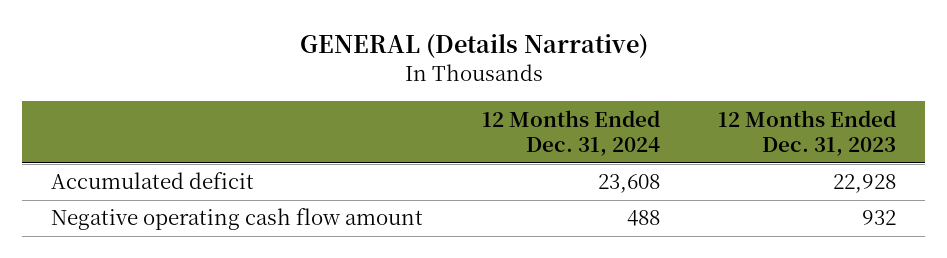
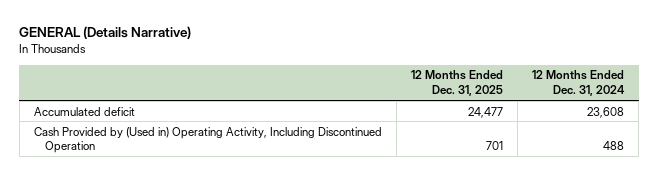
- | 12 Months Ended Dec. 31, 2024 | 12 Months Ended Dec. 31, 2023
+ | 12 Months Ended Dec. 31, 2025 | 12 Months Ended Dec. 31, 2024
- Negative operating cash flow amount | 488 | 932
+ Cash Provided by (Used in) Operating Activity, Including Discontinued Operation | 701 | 488

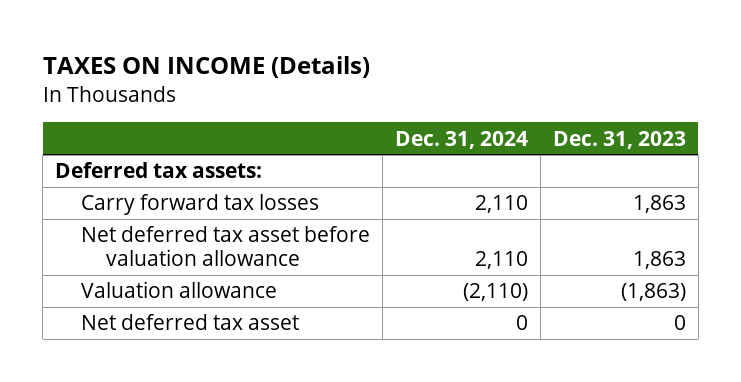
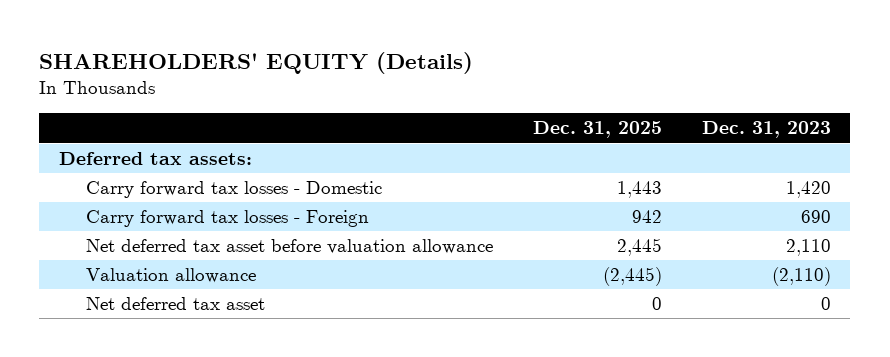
- TAXES ON INCOME (Details)
+ SHAREHOLDERS' EQUITY (Details)
- | Dec. 31, 2024 | Dec. 31, 2023
+ | Dec. 31, 2025 | Dec. 31, 2023
- Carry forward tax losses | 2,110 | 1,863
- Net deferred tax asset before valuation allowance | 2,110 | 1,863
- Valuation allowance | (2,110) | (1,863)
+ Carry forward tax losses - Domestic | 1,443 | 1,420
+ Carry forward tax losses - Foreign | 942 | 690
+ Net deferred tax asset before valuation allowance | 2,445 | 2,110
+ Valuation allowance | (2,445) | (2,110)

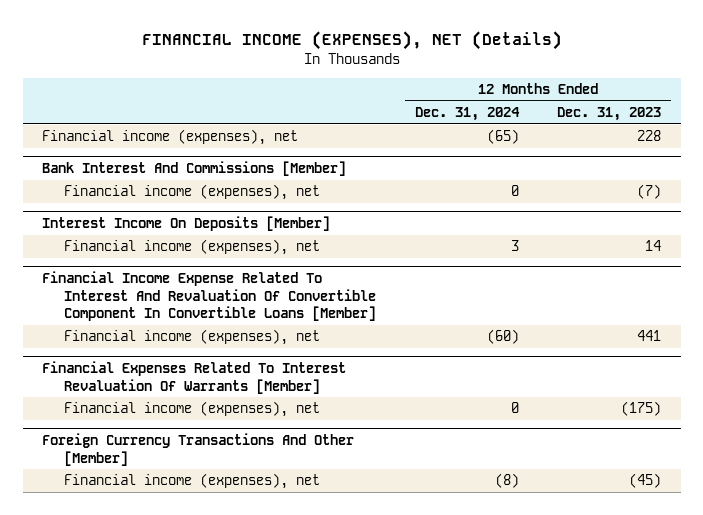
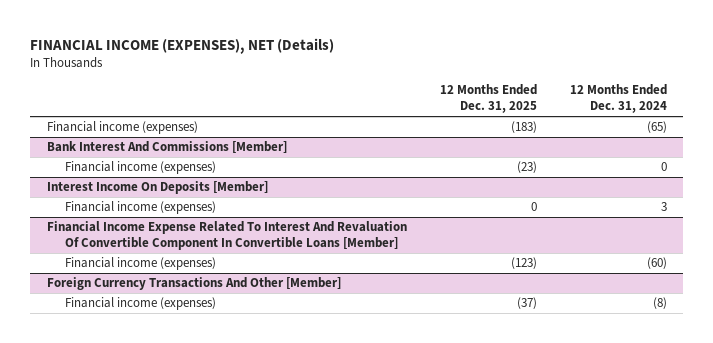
- | 12 Months Ended Dec. 31, 2024 | 12 Months Ended Dec. 31, 2023
+ | 12 Months Ended Dec. 31, 2025 | 12 Months Ended Dec. 31, 2024
- Financial income (expenses), net | (65) | 228
+ Financial income (expenses) | (183) | (65)
@ Bank Interest And Commissions [Member]
- Financial income (expenses), net | 0 | (7)
+ Financial income (expenses) | (23) | 0
@ Interest Income On Deposits [Member]
- Financial income (expenses), net | 3 | 14
+ Financial income (expenses) | 0 | 3
@ Financial Income Expense Related To Interest And Revaluation Of Convertible Component In Convertible Loans [Member]
- Financial income (expenses), net | (60) | 441
- Financial Expenses Related To Interest Revaluation Of Warrants [Member]
- Financial income (expenses), net | 0 | (175)
@ Financial Income Expense Related To Interest And Revaluation Of Convertible Component In Convertible Loans [Member]
+ Financial income (expenses) | (123) | (60)
@ Foreign Currency Transactions And Other [Member]
- Financial income (expenses), net | (8) | (45)
+ Financial income (expenses) | (37) | (8)

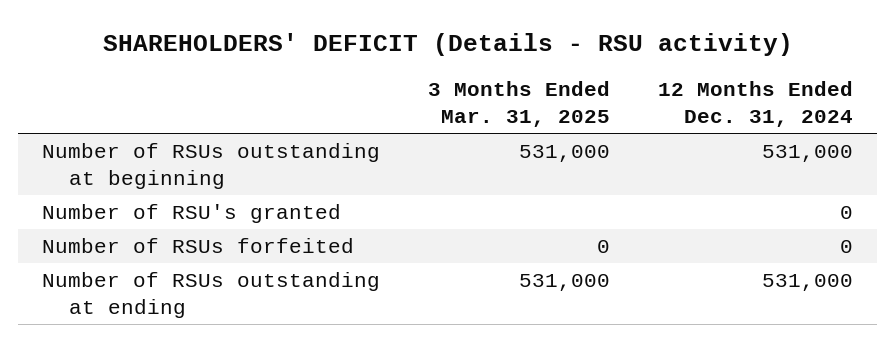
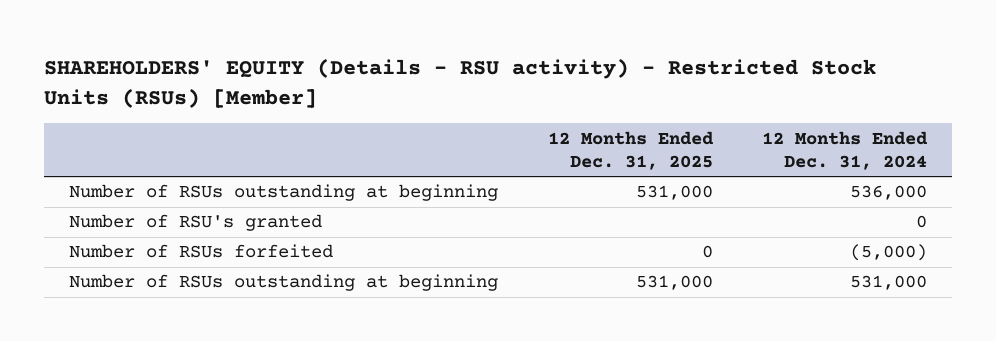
- SHAREHOLDERS' DEFICIT (Details - RSU activity)
+ SHAREHOLDERS' EQUITY (Details - RSU activity) - Restricted Stock Units (RSUs) [Member]
- | 3 Months Ended Mar. 31, 2025 | 12 Months Ended Dec. 31, 2024
+ | 12 Months Ended Dec. 31, 2025 | 12 Months Ended Dec. 31, 2024
+ Number of RSUs outstanding at beginning | 531,000 | 536,000
- Number of RSUs forfeited | 0 | 0
- Number of RSUs outstanding at ending | 531,000 | 531,000
+ Number of RSUs forfeited | 0 | (5,000)
moved down: Number of RSUs outstanding at beginning | 531,000 | 531,000

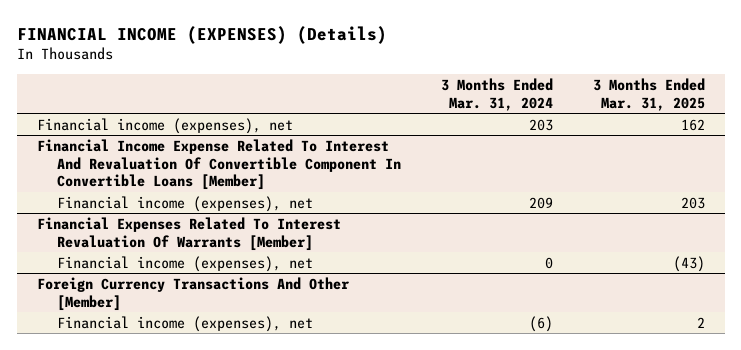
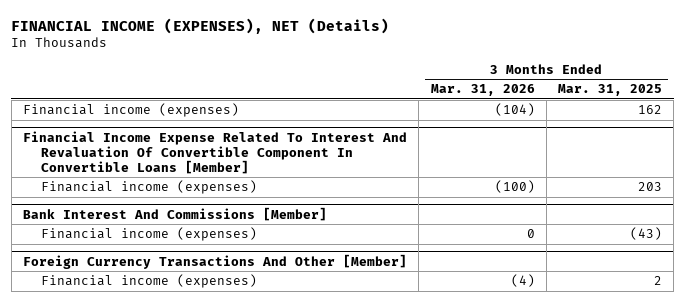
- FINANCIAL INCOME (EXPENSES) (Details)
+ FINANCIAL INCOME (EXPENSES), NET (Details)
- | 3 Months Ended Mar. 31, 2024 | 3 Months Ended Mar. 31, 2025
+ | 3 Months Ended Mar. 31, 2026 | 3 Months Ended Mar. 31, 2025
- Financial income (expenses), net | 203 | 162
+ Financial income (expenses) | (104) | 162
@ Financial Income Expense Related To Interest And Revaluation Of Convertible Component In Convertible Loans [Member]
- Financial income (expenses), net | 209 | 203
- Financial Expenses Related To Interest Revaluation Of Warrants [Member]
- Financial income (expenses), net | 0 | (43)
@ Financial Income Expense Related To Interest And Revaluation Of Convertible Component In Convertible Loans [Member]
+ Financial income (expenses) | (100) | 203
+ Bank Interest And Commissions [Member]
+ Financial income (expenses) | 0 | (43)
@ Foreign Currency Transactions And Other [Member]
- Financial income (expenses), net | (6) | 2
+ Financial income (expenses) | (4) | 2

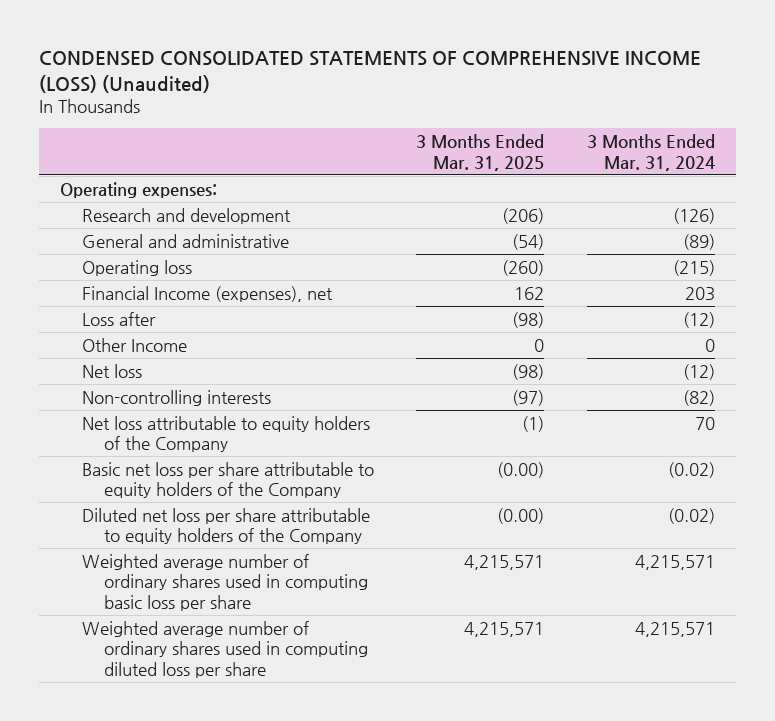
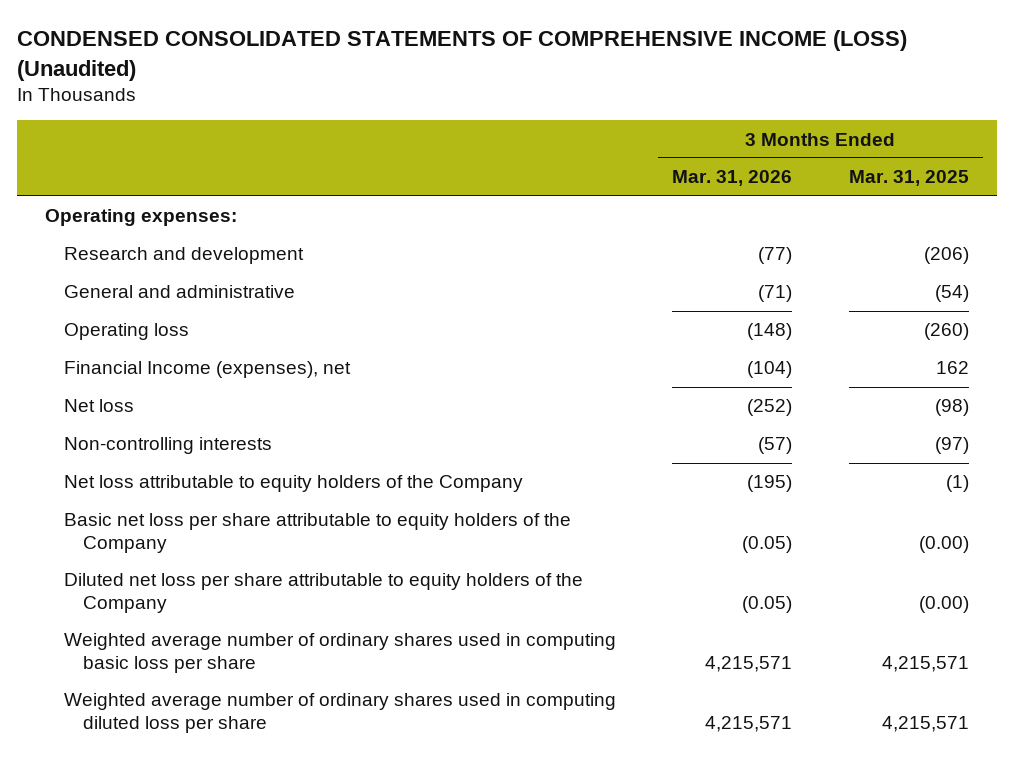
- | 3 Months Ended Mar. 31, 2025 | 3 Months Ended Mar. 31, 2024
+ | 3 Months Ended Mar. 31, 2026 | 3 Months Ended Mar. 31, 2025
- Loss after | (98) | (12)
- Other Income | 0 | 0

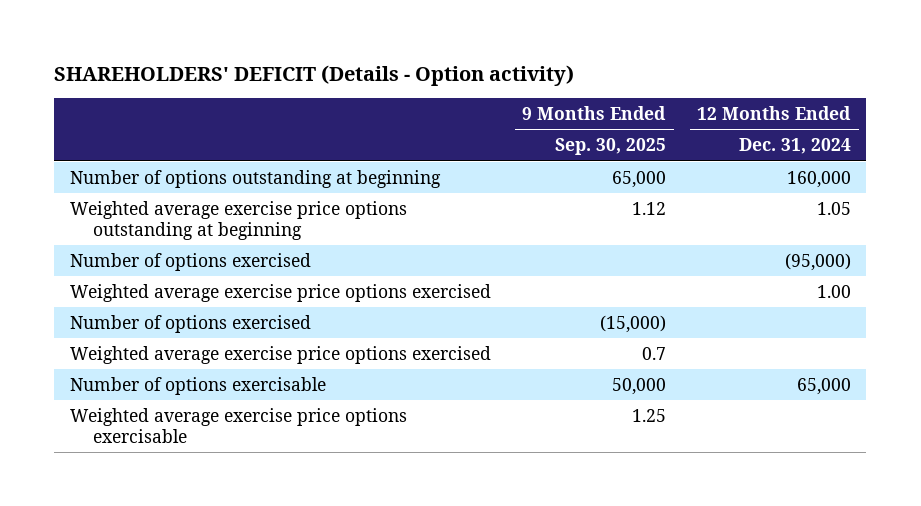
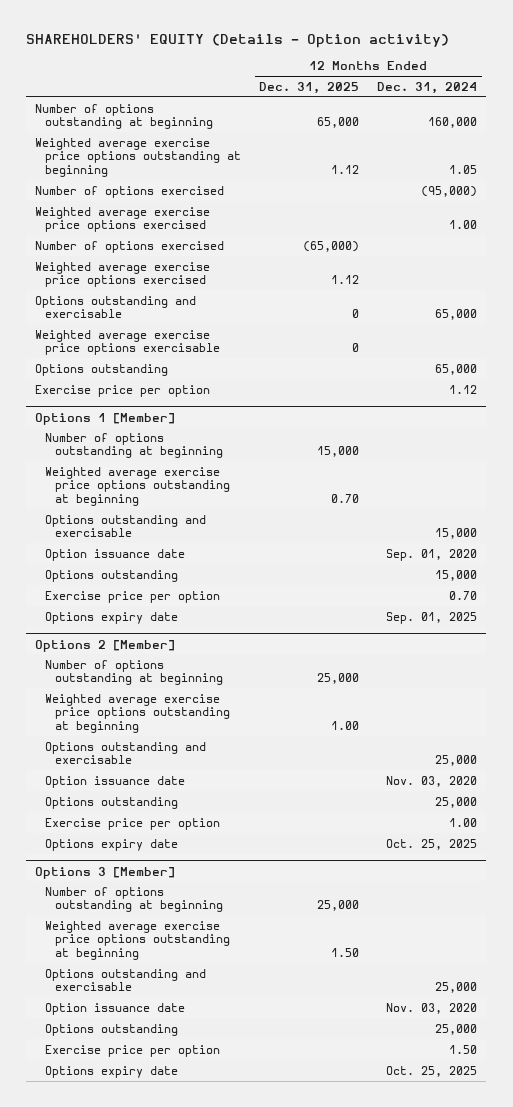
- SHAREHOLDERS' DEFICIT (Details - Option activity)
+ SHAREHOLDERS' EQUITY (Details - Option activity)
- | 9 Months Ended Sep. 30, 2025 | 12 Months Ended Dec. 31, 2024
+ | 12 Months Ended Dec. 31, 2025 | 12 Months Ended Dec. 31, 2024
- Number of options exercisable | 50,000 | 65,000
+ Options outstanding and exercisable | 0 | 65,000
+ Options outstanding | | 65,000
+ Exercise price per option | | 1.12
+ Options 1 [Member]
+ Number of options outstanding at beginning | 15,000 |
+ Weighted average exercise price options outstanding at beginning | 0.70 |
+ Options outstanding and exercisable | | 15,000
+ Option issuance date | | Sep. 01, 2020
+ Options outstanding | | 15,000
+ Exercise price per option | | 0.70
+ Options expiry date | | Sep. 01, 2025
+ Options 2 [Member]
+ Number of options outstanding at beginning | 25,000 |
+ Weighted average exercise price options outstanding at beginning | 1.00 |
+ Options outstanding and exercisable | | 25,000
+ Option issuance date | | Nov. 03, 2020
+ Options outstanding | | 25,000
+ Exercise price per option | | 1.00
+ Options expiry date | | Oct. 25, 2025
+ Options 3 [Member]
+ Number of options outstanding at beginning | 25,000 |
+ Weighted average exercise price options outstanding at beginning | 1.50 |
+ Options outstanding and exercisable | | 25,000
+ Option issuance date | | Nov. 03, 2020
+ Options outstanding | | 25,000
+ Exercise price per option | | 1.50
+ Options expiry date | | Oct. 25, 2025

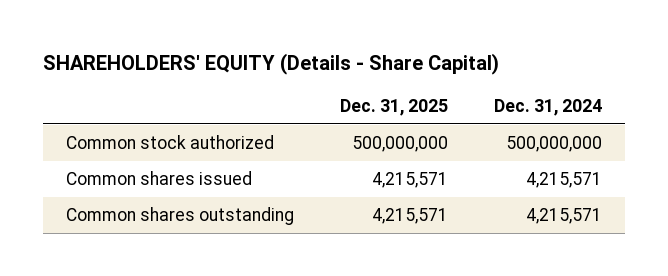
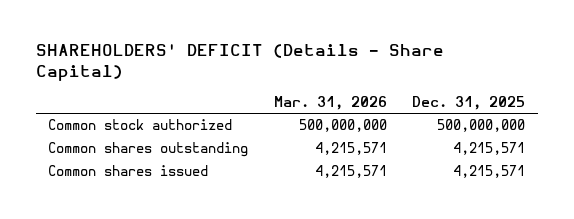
- SHAREHOLDERS' EQUITY (Details - Share Capital)
+ SHAREHOLDERS' DEFICIT (Details - Share Capital)
- | Dec. 31, 2025 | Dec. 31, 2024
+ | Mar. 31, 2026 | Dec. 31, 2025
moved down: Common shares issued | 4,215,571 | 4,215,571

